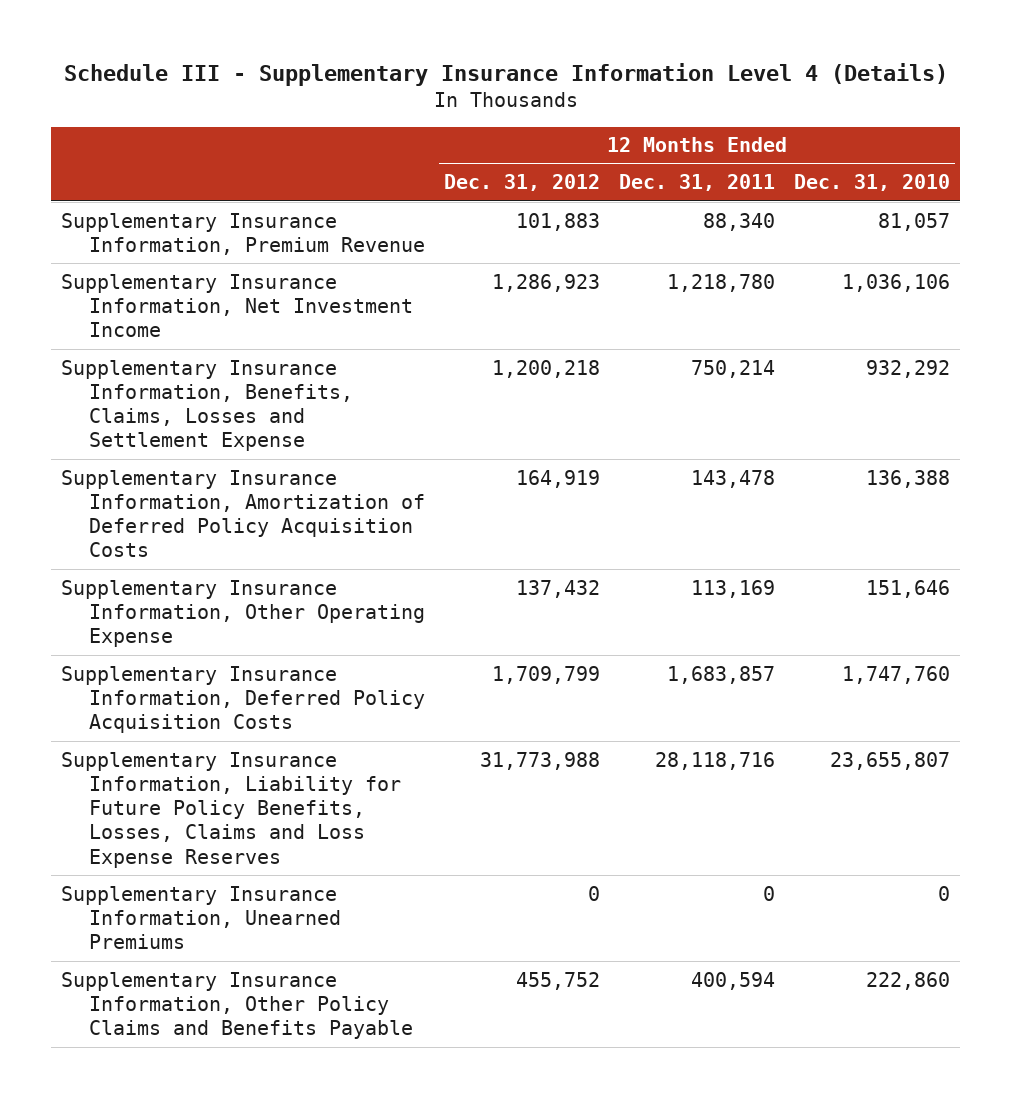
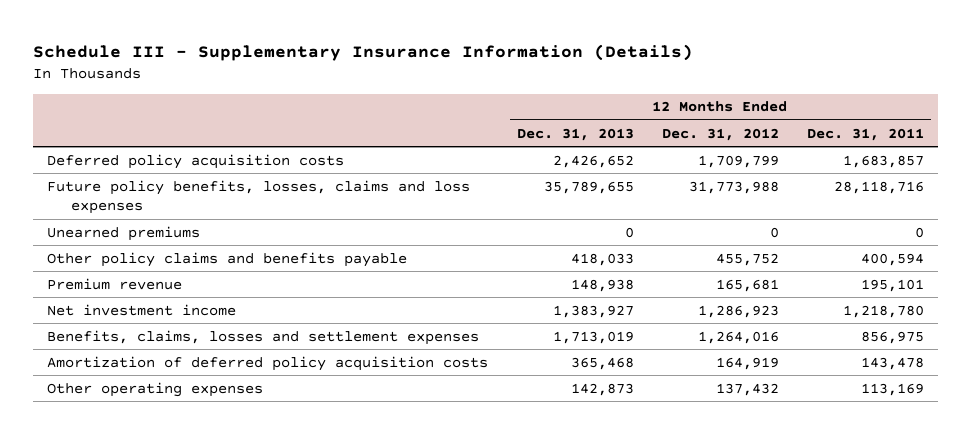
- Schedule III - Supplementary Insurance Information Level 4 (Details)
+ Schedule III - Supplementary Insurance Information (Details)
- | 12 Months Ended Dec. 31, 2012 | 12 Months Ended Dec. 31, 2011 | 12 Months Ended Dec. 31, 2010
+ | 12 Months Ended Dec. 31, 2013 | 12 Months Ended Dec. 31, 2012 | 12 Months Ended Dec. 31, 2011
- Supplementary Insurance Information, Premium Revenue | 101,883 | 88,340 | 81,057
- Supplementary Insurance Information, Net Investment Income | 1,286,923 | 1,218,780 | 1,036,106
- Supplementary Insurance Information, Benefits, Claims, Losses and Settlement Expense | 1,200,218 | 750,214 | 932,292
- Supplementary Insurance Information, Amortization of Deferred Policy Acquisition Costs | 164,919 | 143,478 | 136,388
- Supplementary Insurance Information, Other Operating Expense | 137,432 | 113,169 | 151,646
- Supplementary Insurance Information, Deferred Policy Acquisition Costs | 1,709,799 | 1,683,857 | 1,747,760
- Supplementary Insurance Information, Liability for Future Policy Benefits, Losses, Claims and Loss Expense Reserves | 31,773,988 | 28,118,716 | 23,655,807
- Supplementary Insurance Information, Unearned Premiums | 0 | 0 | 0
- Supplementary Insurance Information, Other Policy Claims and Benefits Payable | 455,752 | 400,594 | 222,860
+ Deferred policy acquisition costs | 2,426,652 | 1,709,799 | 1,683,857
+ Future policy benefits, losses, claims and loss expenses | 35,789,655 | 31,773,988 | 28,118,716
+ Unearned premiums | 0 | 0 | 0
+ Other policy claims and benefits payable | 418,033 | 455,752 | 400,594
+ Premium revenue | 148,938 | 165,681 | 195,101
+ Net investment income | 1,383,927 | 1,286,923 | 1,218,780
+ Benefits, claims, losses and settlement expenses | 1,713,019 | 1,264,016 | 856,975
+ Amortization of deferred policy acquisition costs | 365,468 | 164,919 | 143,478
+ Other operating expenses | 142,873 | 137,432 | 113,169

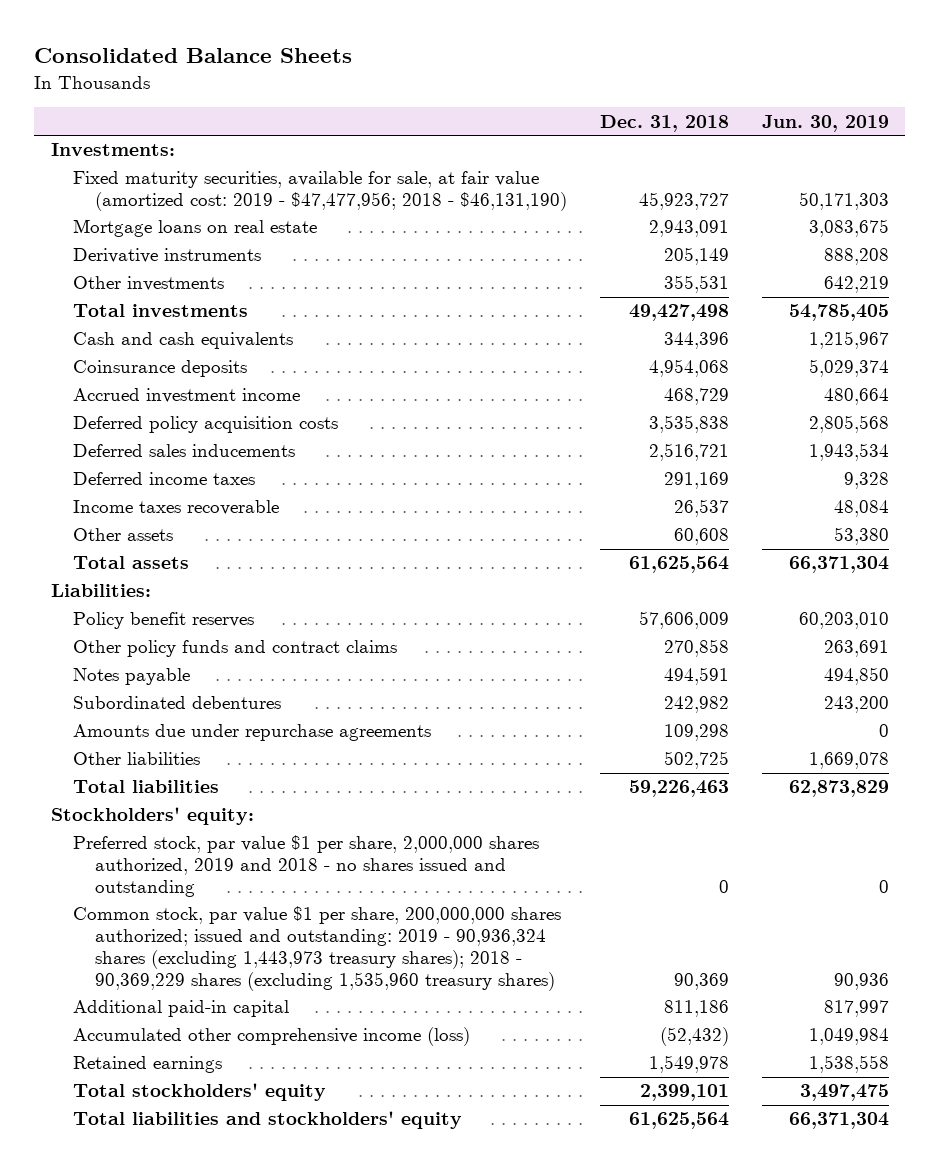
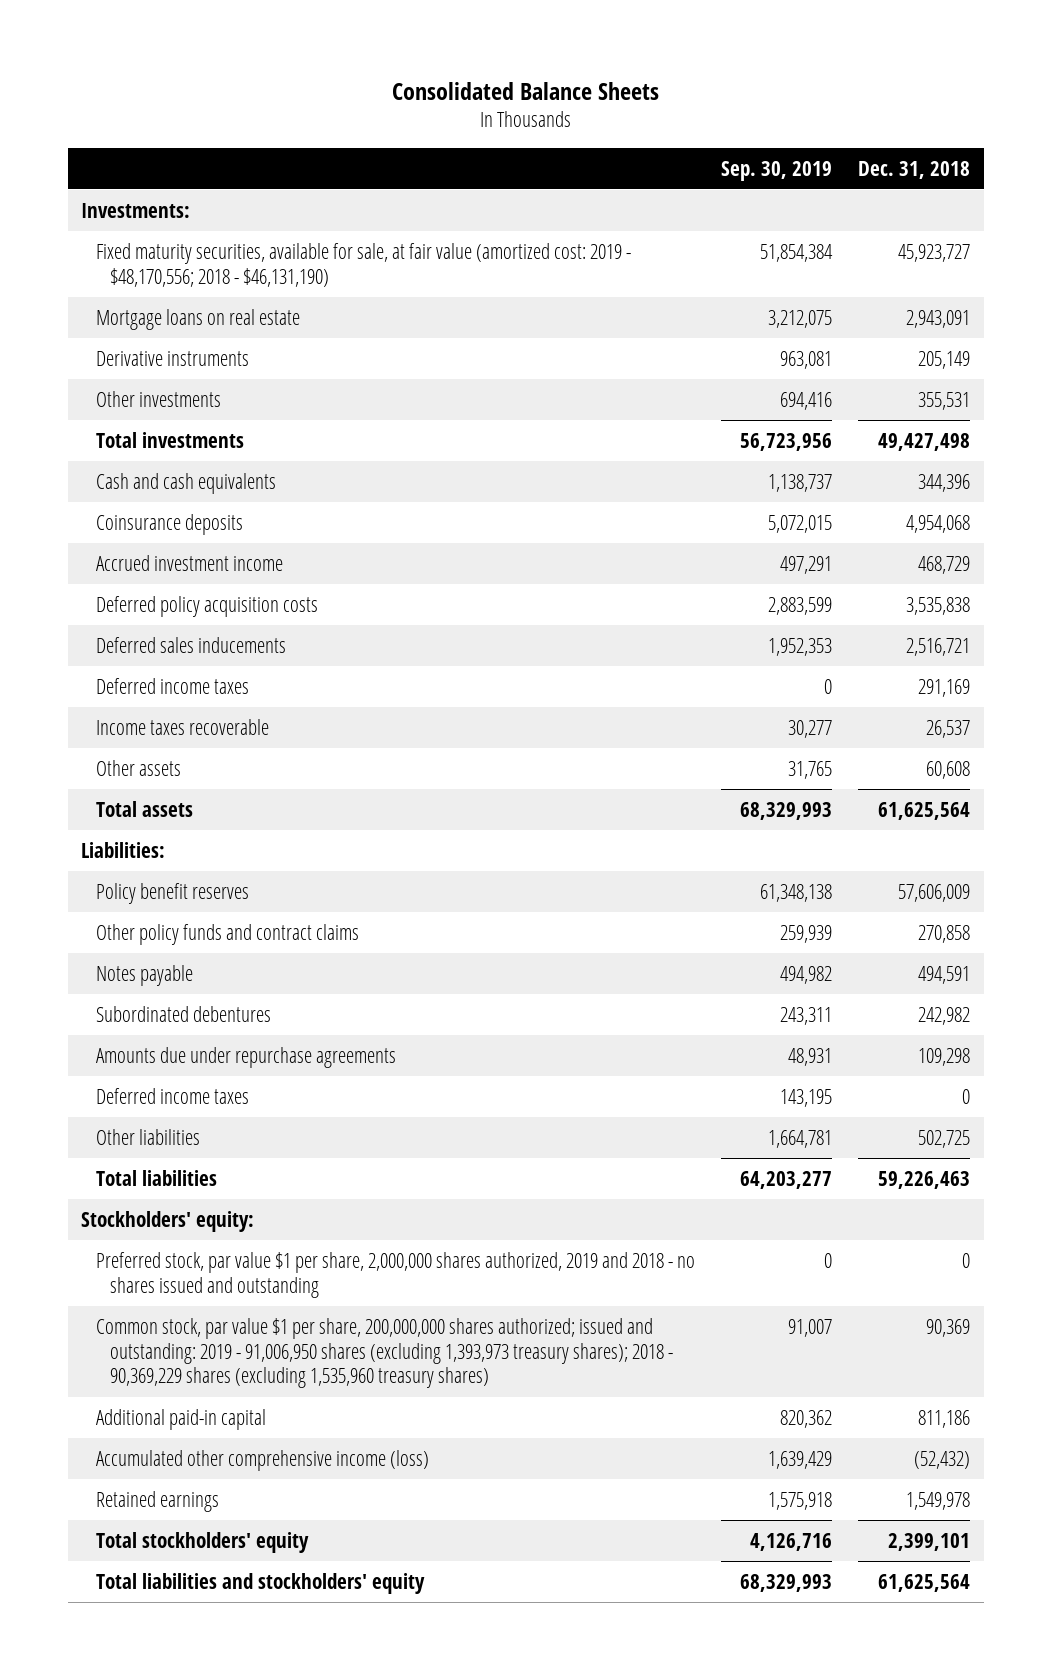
- | Dec. 31, 2018 | Jun. 30, 2019
+ | Sep. 30, 2019 | Dec. 31, 2018
- Fixed maturity securities, available for sale, at fair value (amortized cost: 2019 - $47,477,956; 2018 - $46,131,190) | 45,923,727 | 50,171,303
+ Fixed maturity securities, available for sale, at fair value (amortized cost: 2019 - $48,170,556; 2018 - $46,131,190) | 51,854,384 | 45,923,727
+ Deferred income taxes | 143,195 | 0
- Common stock, par value $1 per share, 200,000,000 shares authorized; issued and outstanding: 2019 - 90,936,324 shares (excluding 1,443,973 treasury shares); 2018 - 90,369,229 shares (excluding 1,535,960 treasury shares) | 90,369 | 90,936
+ Common stock, par value $1 per share, 200,000,000 shares authorized; issued and outstanding: 2019 - 91,006,950 shares (excluding 1,393,973 treasury shares); 2018 - 90,369,229 shares (excluding 1,535,960 treasury shares) | 91,007 | 90,369

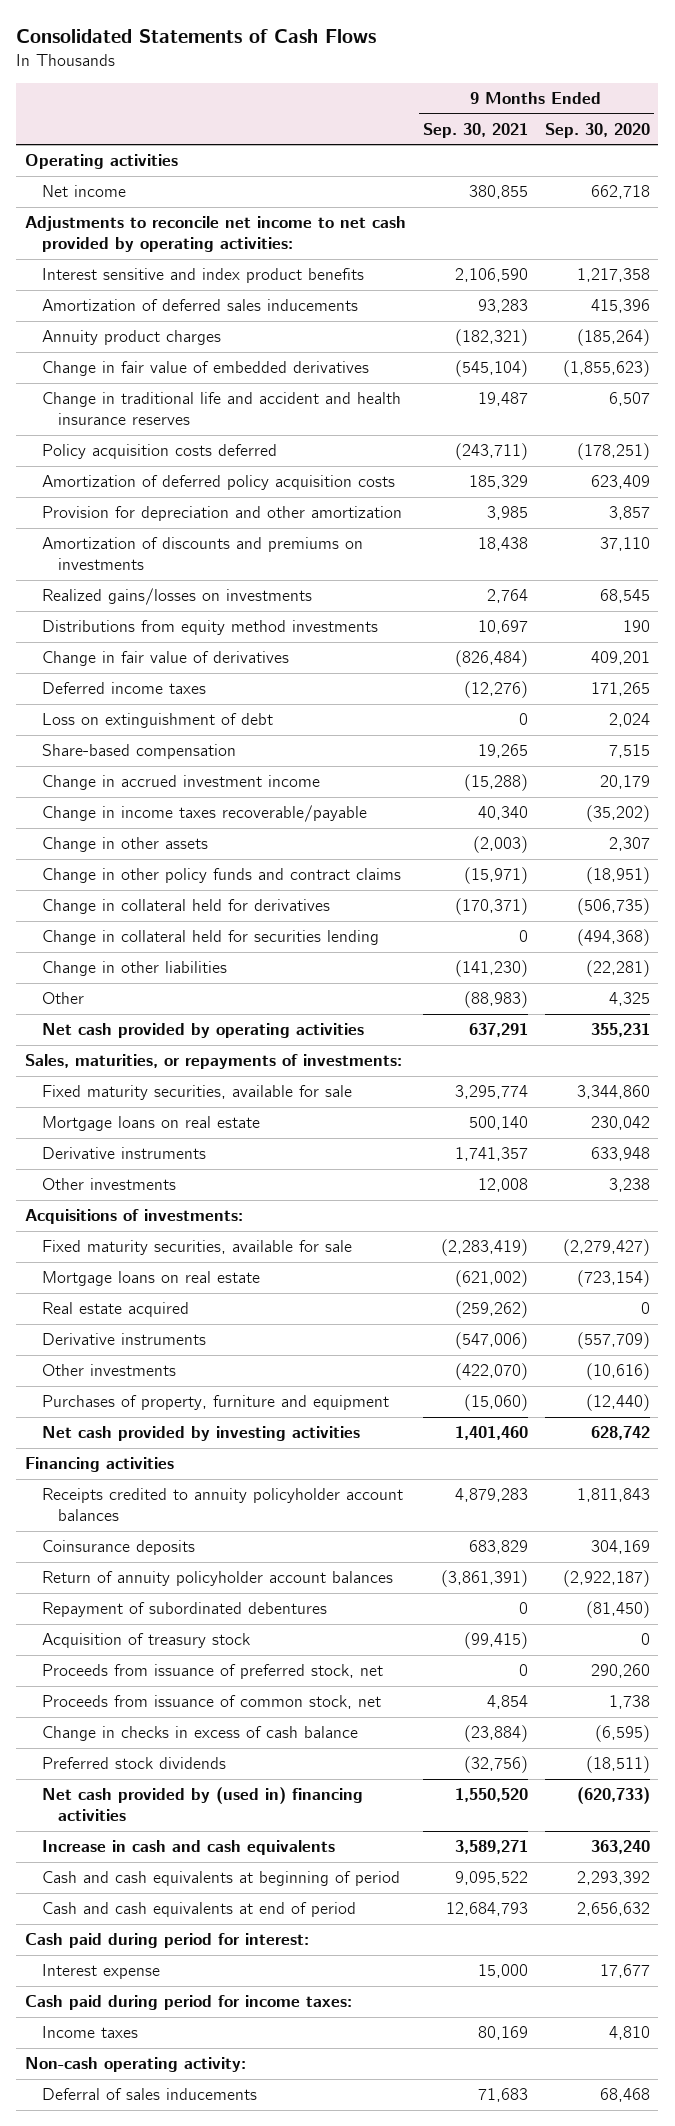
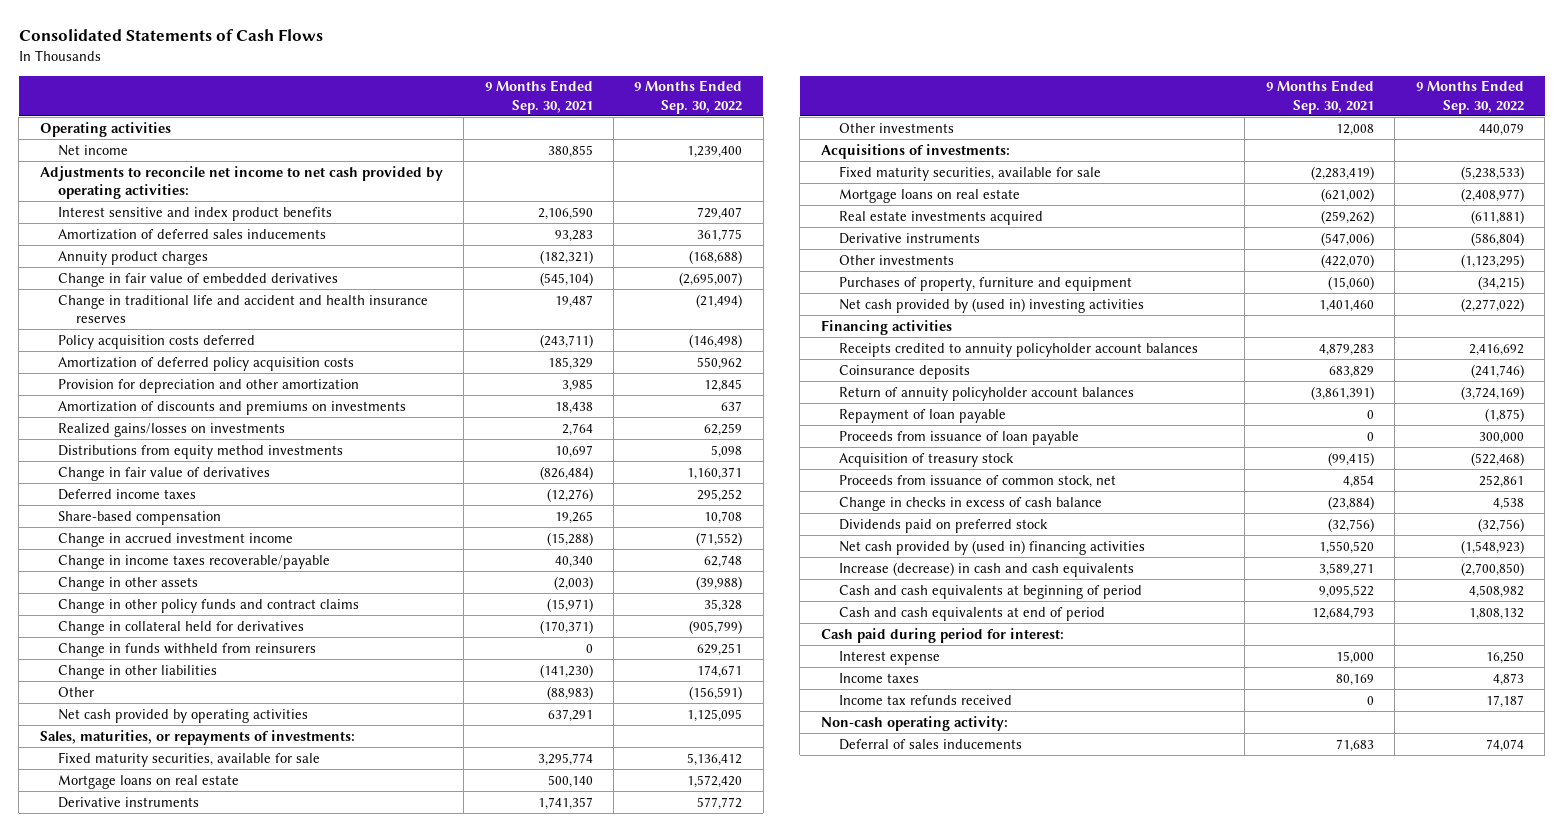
- | 9 Months Ended Sep. 30, 2021 | 9 Months Ended Sep. 30, 2020
+ | 9 Months Ended Sep. 30, 2021 | 9 Months Ended Sep. 30, 2022
- Loss on extinguishment of debt | 0 | 2,024
- Change in collateral held for securities lending | 0 | (494,368)
+ Change in funds withheld from reinsurers | 0 | 629,251
- Real estate acquired | (259,262) | 0
+ Real estate investments acquired | (259,262) | (611,881)
- Net cash provided by investing activities | 1,401,460 | 628,742
+ Net cash provided by (used in) investing activities | 1,401,460 | (2,277,022)
- Repayment of subordinated debentures | 0 | (81,450)
+ Repayment of loan payable | 0 | (1,875)
+ Proceeds from issuance of loan payable | 0 | 300,000
- Proceeds from issuance of preferred stock, net | 0 | 290,260
- Preferred stock dividends | (32,756) | (18,511)
+ Dividends paid on preferred stock | (32,756) | (32,756)
- Increase in cash and cash equivalents | 3,589,271 | 363,240
+ Increase (decrease) in cash and cash equivalents | 3,589,271 | (2,700,850)
- Cash paid during period for income taxes:
+ Income tax refunds received | 0 | 17,187

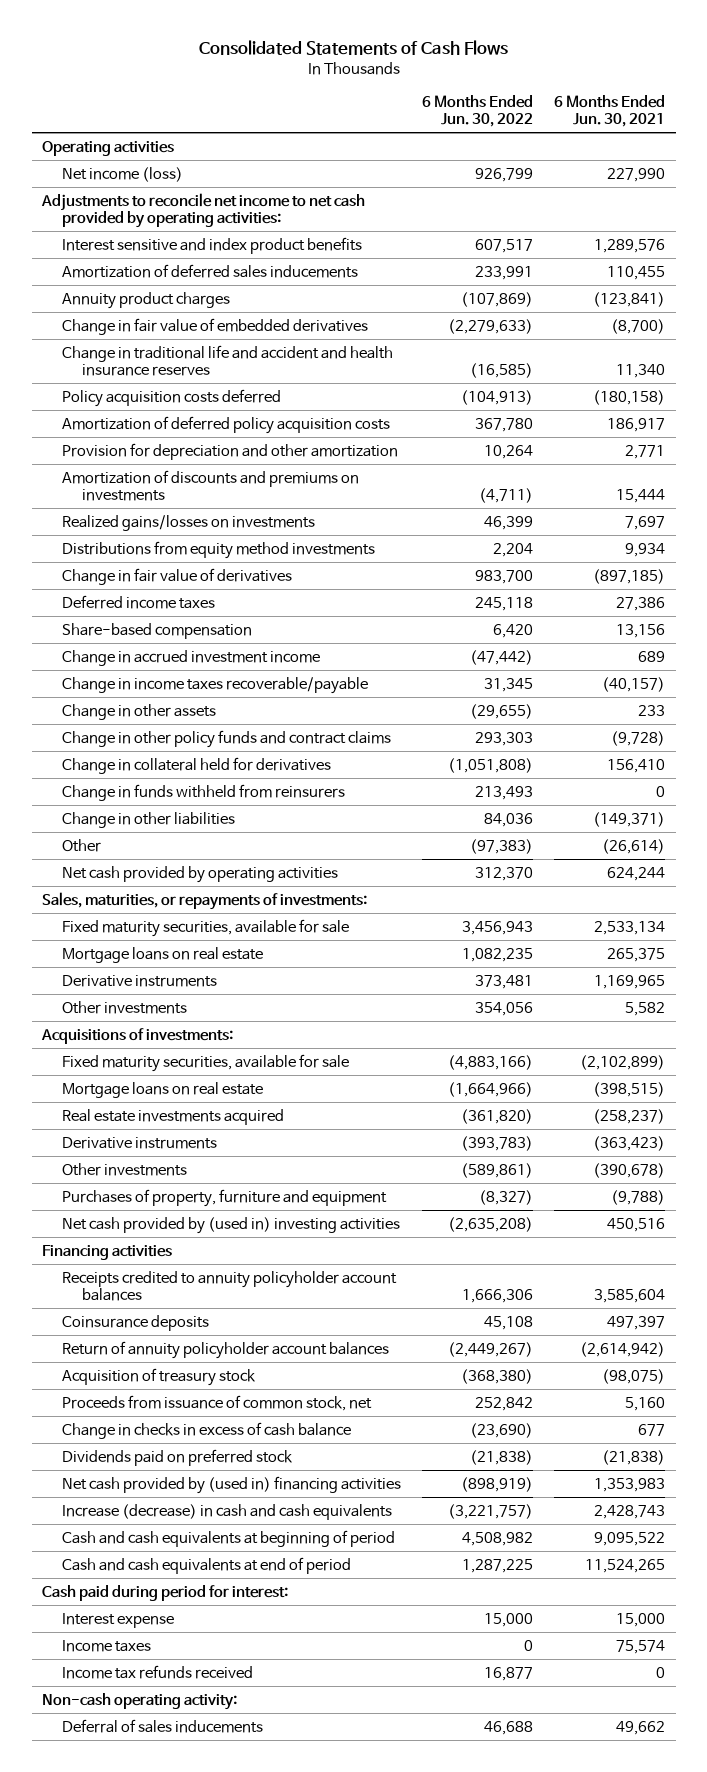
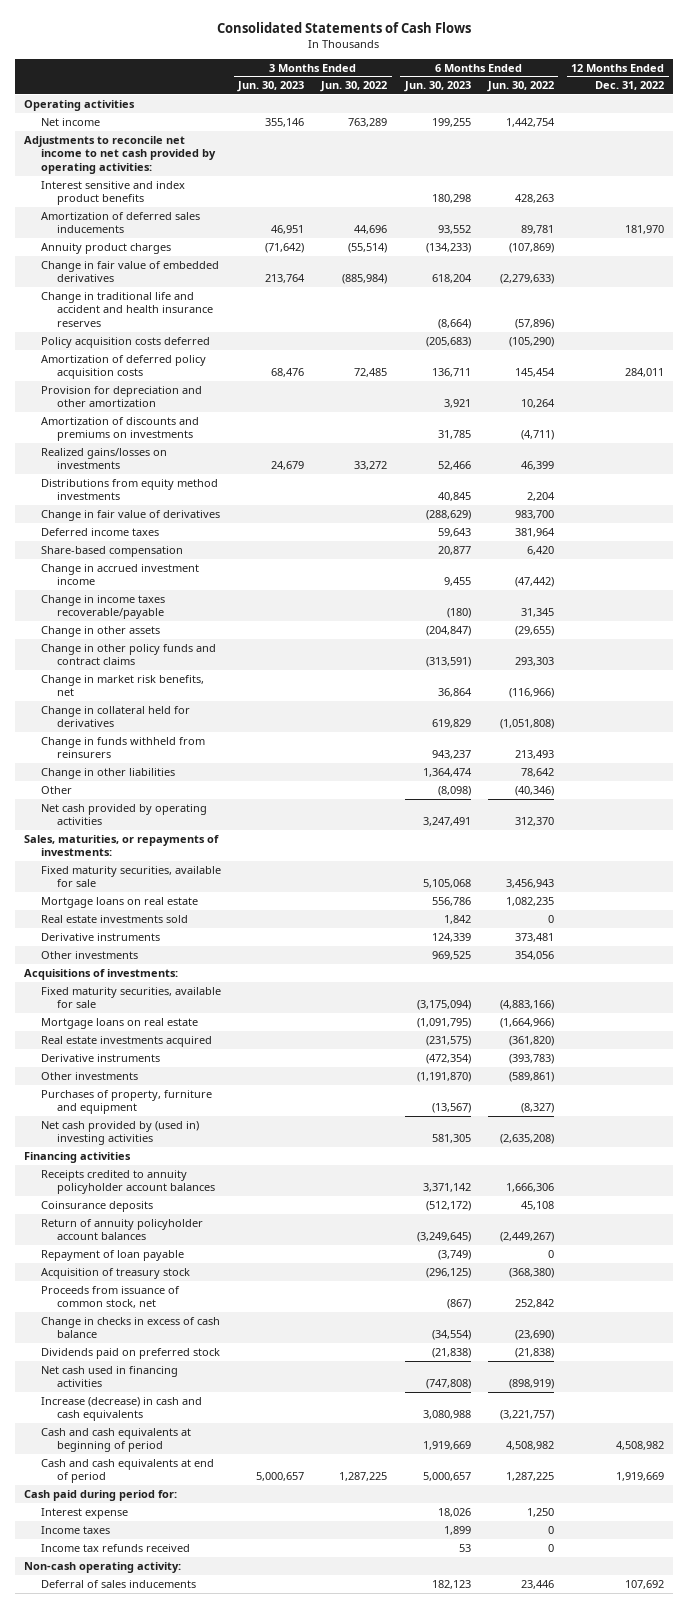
- | 6 Months Ended Jun. 30, 2022 | 6 Months Ended Jun. 30, 2021
+ | 3 Months Ended Jun. 30, 2023 | 3 Months Ended Jun. 30, 2022 | 6 Months Ended Jun. 30, 2023 | 6 Months Ended Jun. 30, 2022 | 12 Months Ended Dec. 31, 2022
- Net income (loss) | 926,799 | 227,990
+ Net income | 355,146 | 763,289 | 199,255 | 1,442,754 |
- Interest sensitive and index product benefits | 607,517 | 1,289,576
- Amortization of deferred sales inducements | 233,991 | 110,455
+ Interest sensitive and index product benefits | | | 180,298 | 428,263 |
+ Amortization of deferred sales inducements | 46,951 | 44,696 | 93,552 | 89,781 | 181,970
- Change in traditional life and accident and health insurance reserves | (16,585) | 11,340
- Policy acquisition costs deferred | (104,913) | (180,158)
- Amortization of deferred policy acquisition costs | 367,780 | 186,917
+ Change in traditional life and accident and health insurance reserves | | | (8,664) | (57,896) |
+ Policy acquisition costs deferred | | | (205,683) | (105,290) |
+ Amortization of deferred policy acquisition costs | 68,476 | 72,485 | 136,711 | 145,454 | 284,011
- Deferred income taxes | 245,118 | 27,386
+ Deferred income taxes | | | 59,643 | 381,964 |
+ Change in market risk benefits, net | | | 36,864 | (116,966) |
- Change in other liabilities | 84,036 | (149,371)
- Other | (97,383) | (26,614)
+ Change in other liabilities | | | 1,364,474 | 78,642 |
+ Other | | | (8,098) | (40,346) |
+ Real estate investments sold | | | 1,842 | 0 |
+ Repayment of loan payable | | | (3,749) | 0 |
- Net cash provided by (used in) financing activities | (898,919) | 1,353,983
+ Net cash used in financing activities | | | (747,808) | (898,919) |
- Cash paid during period for interest:
- Interest expense | 15,000 | 15,000
+ Cash paid during period for:
+ Interest expense | | | 18,026 | 1,250 |
- Income tax refunds received | 16,877 | 0
+ Income tax refunds received | | | 53 | 0 |
- Deferral of sales inducements | 46,688 | 49,662
+ Deferral of sales inducements | | | 182,123 | 23,446 | 107,692

